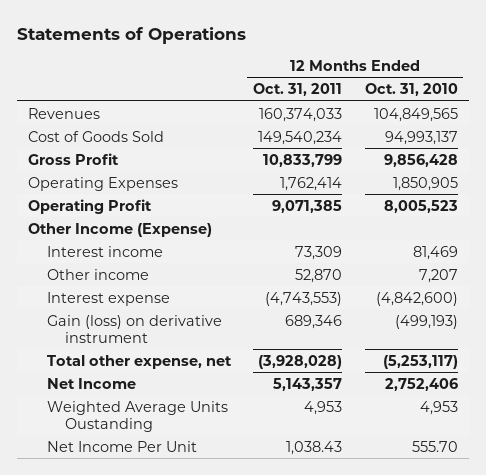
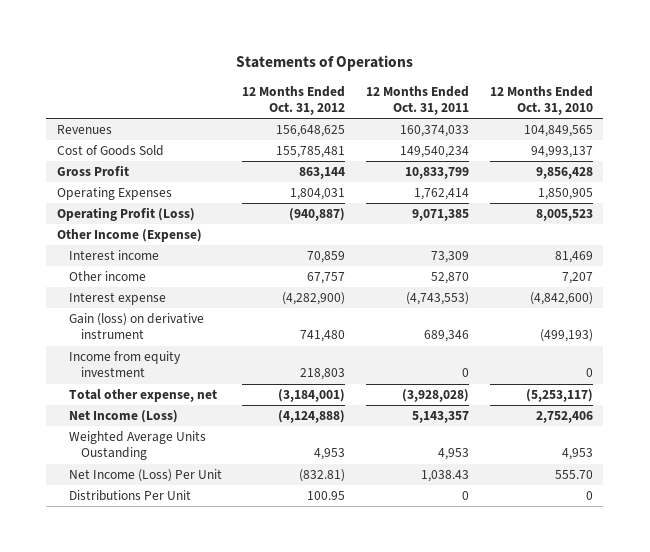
- | 12 Months Ended Oct. 31, 2011 | 12 Months Ended Oct. 31, 2010
+ | 12 Months Ended Oct. 31, 2012 | 12 Months Ended Oct. 31, 2011 | 12 Months Ended Oct. 31, 2010
- Operating Profit | 9,071,385 | 8,005,523
+ Operating Profit (Loss) | (940,887) | 9,071,385 | 8,005,523
+ Income from equity investment | 218,803 | 0 | 0
- Net Income | 5,143,357 | 2,752,406
+ Net Income (Loss) | (4,124,888) | 5,143,357 | 2,752,406
- Net Income Per Unit | 1,038.43 | 555.70
+ Net Income (Loss) Per Unit | (832.81) | 1,038.43 | 555.70
+ Distributions Per Unit | 100.95 | 0 | 0

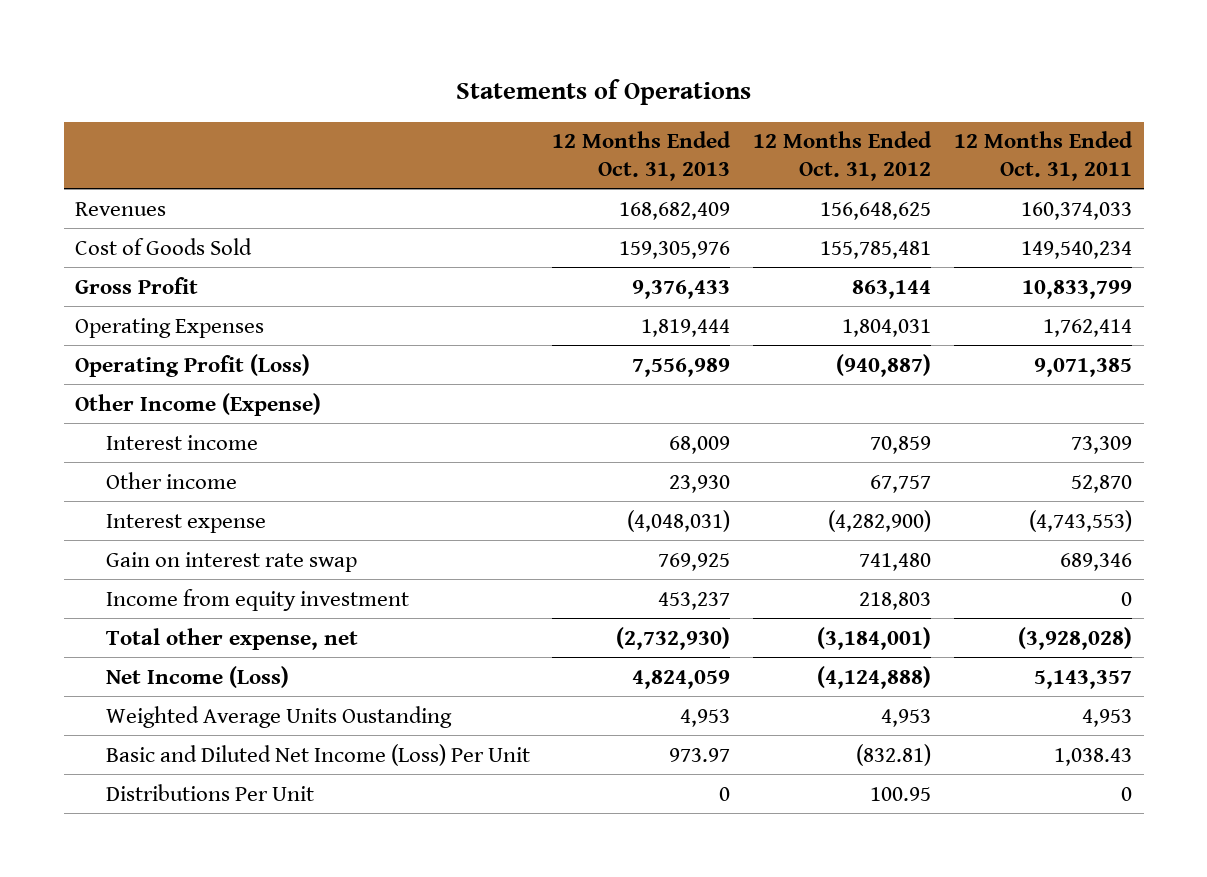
- | 12 Months Ended Oct. 31, 2012 | 12 Months Ended Oct. 31, 2011 | 12 Months Ended Oct. 31, 2010
+ | 12 Months Ended Oct. 31, 2013 | 12 Months Ended Oct. 31, 2012 | 12 Months Ended Oct. 31, 2011
- Gain (loss) on derivative instrument | 741,480 | 689,346 | (499,193)
+ Gain on interest rate swap | 769,925 | 741,480 | 689,346
- Net Income (Loss) Per Unit | (832.81) | 1,038.43 | 555.70
+ Basic and Diluted Net Income (Loss) Per Unit | 973.97 | (832.81) | 1,038.43

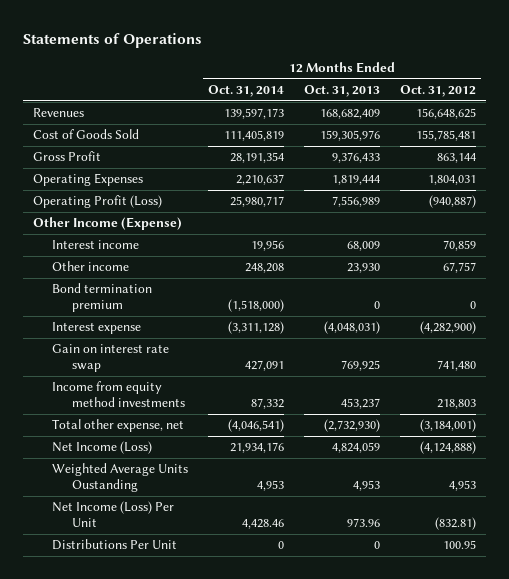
- | 12 Months Ended Oct. 31, 2013 | 12 Months Ended Oct. 31, 2012 | 12 Months Ended Oct. 31, 2011
+ | 12 Months Ended Oct. 31, 2014 | 12 Months Ended Oct. 31, 2013 | 12 Months Ended Oct. 31, 2012
+ Bond termination premium | (1,518,000) | 0 | 0
- Income from equity investment | 453,237 | 218,803 | 0
+ Income from equity method investments | 87,332 | 453,237 | 218,803
- Basic and Diluted Net Income (Loss) Per Unit | 973.97 | (832.81) | 1,038.43
+ Net Income (Loss) Per Unit | 4,428.46 | 973.96 | (832.81)

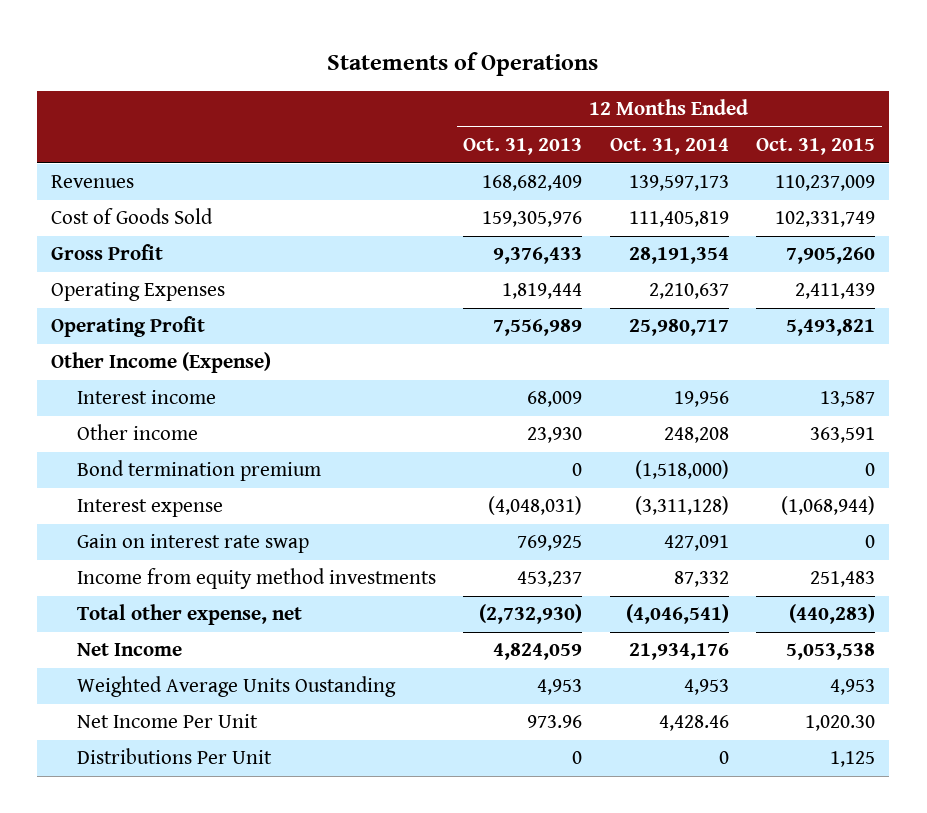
- | 12 Months Ended Oct. 31, 2014 | 12 Months Ended Oct. 31, 2013 | 12 Months Ended Oct. 31, 2012
+ | 12 Months Ended Oct. 31, 2013 | 12 Months Ended Oct. 31, 2014 | 12 Months Ended Oct. 31, 2015
- Operating Profit (Loss) | 25,980,717 | 7,556,989 | (940,887)
+ Operating Profit | 7,556,989 | 25,980,717 | 5,493,821
- Net Income (Loss) | 21,934,176 | 4,824,059 | (4,124,888)
+ Net Income | 4,824,059 | 21,934,176 | 5,053,538
- Net Income (Loss) Per Unit | 4,428.46 | 973.96 | (832.81)
+ Net Income Per Unit | 973.96 | 4,428.46 | 1,020.30

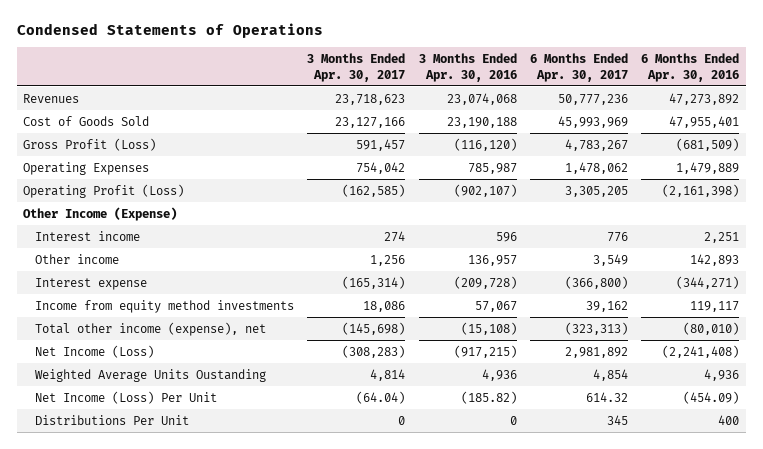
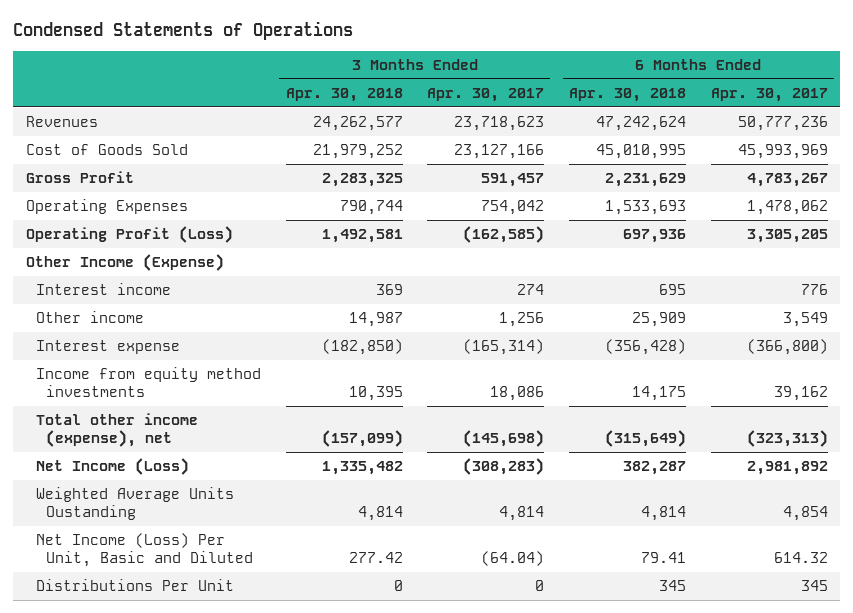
- | 3 Months Ended Apr. 30, 2017 | 3 Months Ended Apr. 30, 2016 | 6 Months Ended Apr. 30, 2017 | 6 Months Ended Apr. 30, 2016
+ | 3 Months Ended Apr. 30, 2018 | 3 Months Ended Apr. 30, 2017 | 6 Months Ended Apr. 30, 2018 | 6 Months Ended Apr. 30, 2017
- Gross Profit (Loss) | 591,457 | (116,120) | 4,783,267 | (681,509)
+ Gross Profit | 2,283,325 | 591,457 | 2,231,629 | 4,783,267
- Net Income (Loss) Per Unit | (64.04) | (185.82) | 614.32 | (454.09)
+ Net Income (Loss) Per Unit, Basic and Diluted | 277.42 | (64.04) | 79.41 | 614.32

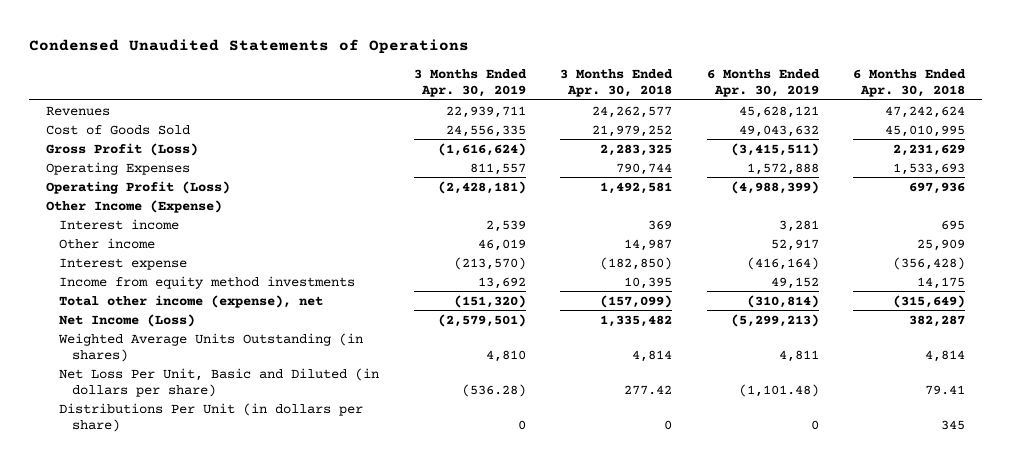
- Condensed Statements of Operations
+ Condensed Unaudited Statements of Operations
- | 3 Months Ended Apr. 30, 2018 | 3 Months Ended Apr. 30, 2017 | 6 Months Ended Apr. 30, 2018 | 6 Months Ended Apr. 30, 2017
+ | 3 Months Ended Apr. 30, 2019 | 3 Months Ended Apr. 30, 2018 | 6 Months Ended Apr. 30, 2019 | 6 Months Ended Apr. 30, 2018
- Gross Profit | 2,283,325 | 591,457 | 2,231,629 | 4,783,267
+ Gross Profit (Loss) | (1,616,624) | 2,283,325 | (3,415,511) | 2,231,629
- Weighted Average Units Oustanding | 4,814 | 4,814 | 4,814 | 4,854
- Net Income (Loss) Per Unit, Basic and Diluted | 277.42 | (64.04) | 79.41 | 614.32
- Distributions Per Unit | 0 | 0 | 345 | 345
+ Weighted Average Units Outstanding (in shares) | 4,810 | 4,814 | 4,811 | 4,814
+ Net Loss Per Unit, Basic and Diluted (in dollars per share) | (536.28) | 277.42 | (1,101.48) | 79.41
+ Distributions Per Unit (in dollars per share) | 0 | 0 | 0 | 345

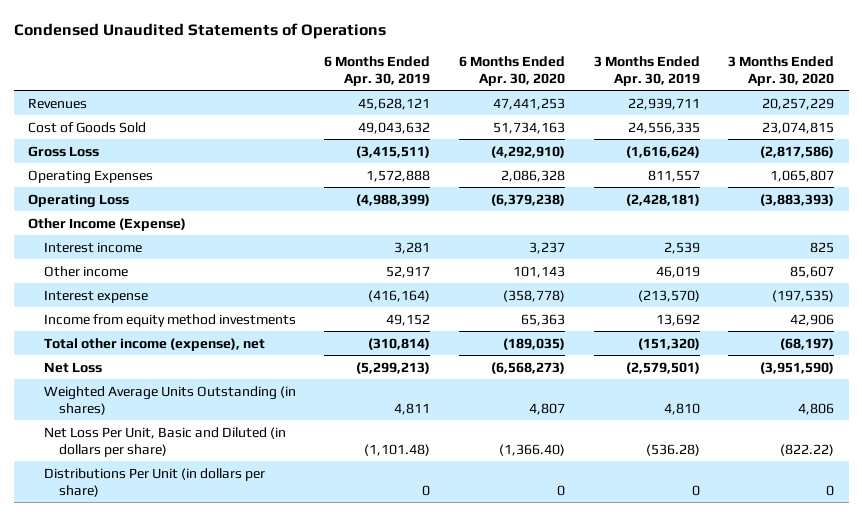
- | 3 Months Ended Apr. 30, 2019 | 3 Months Ended Apr. 30, 2018 | 6 Months Ended Apr. 30, 2019 | 6 Months Ended Apr. 30, 2018
+ | 6 Months Ended Apr. 30, 2019 | 6 Months Ended Apr. 30, 2020 | 3 Months Ended Apr. 30, 2019 | 3 Months Ended Apr. 30, 2020
- Gross Profit (Loss) | (1,616,624) | 2,283,325 | (3,415,511) | 2,231,629
+ Gross Loss | (3,415,511) | (4,292,910) | (1,616,624) | (2,817,586)
- Operating Profit (Loss) | (2,428,181) | 1,492,581 | (4,988,399) | 697,936
+ Operating Loss | (4,988,399) | (6,379,238) | (2,428,181) | (3,883,393)
- Net Income (Loss) | (2,579,501) | 1,335,482 | (5,299,213) | 382,287
+ Net Loss | (5,299,213) | (6,568,273) | (2,579,501) | (3,951,590)

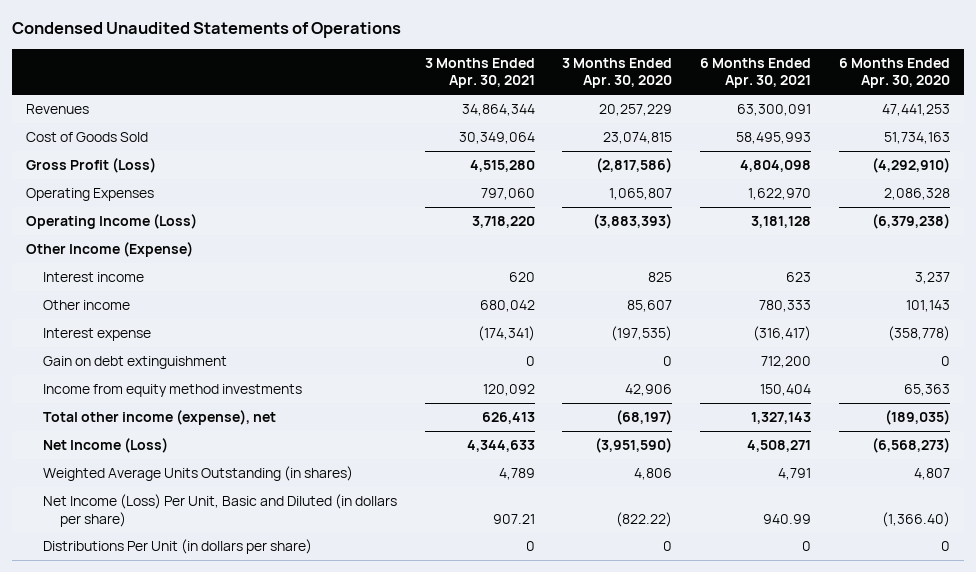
- | 6 Months Ended Apr. 30, 2019 | 6 Months Ended Apr. 30, 2020 | 3 Months Ended Apr. 30, 2019 | 3 Months Ended Apr. 30, 2020
+ | 3 Months Ended Apr. 30, 2021 | 3 Months Ended Apr. 30, 2020 | 6 Months Ended Apr. 30, 2021 | 6 Months Ended Apr. 30, 2020
- Gross Loss | (3,415,511) | (4,292,910) | (1,616,624) | (2,817,586)
+ Gross Profit (Loss) | 4,515,280 | (2,817,586) | 4,804,098 | (4,292,910)
- Operating Loss | (4,988,399) | (6,379,238) | (2,428,181) | (3,883,393)
+ Operating Income (Loss) | 3,718,220 | (3,883,393) | 3,181,128 | (6,379,238)
+ Gain on debt extinguishment | 0 | 0 | 712,200 | 0
- Net Loss | (5,299,213) | (6,568,273) | (2,579,501) | (3,951,590)
+ Net Income (Loss) | 4,344,633 | (3,951,590) | 4,508,271 | (6,568,273)
- Net Loss Per Unit, Basic and Diluted (in dollars per share) | (1,101.48) | (1,366.40) | (536.28) | (822.22)
+ Net Income (Loss) Per Unit, Basic and Diluted (in dollars per share) | 907.21 | (822.22) | 940.99 | (1,366.40)

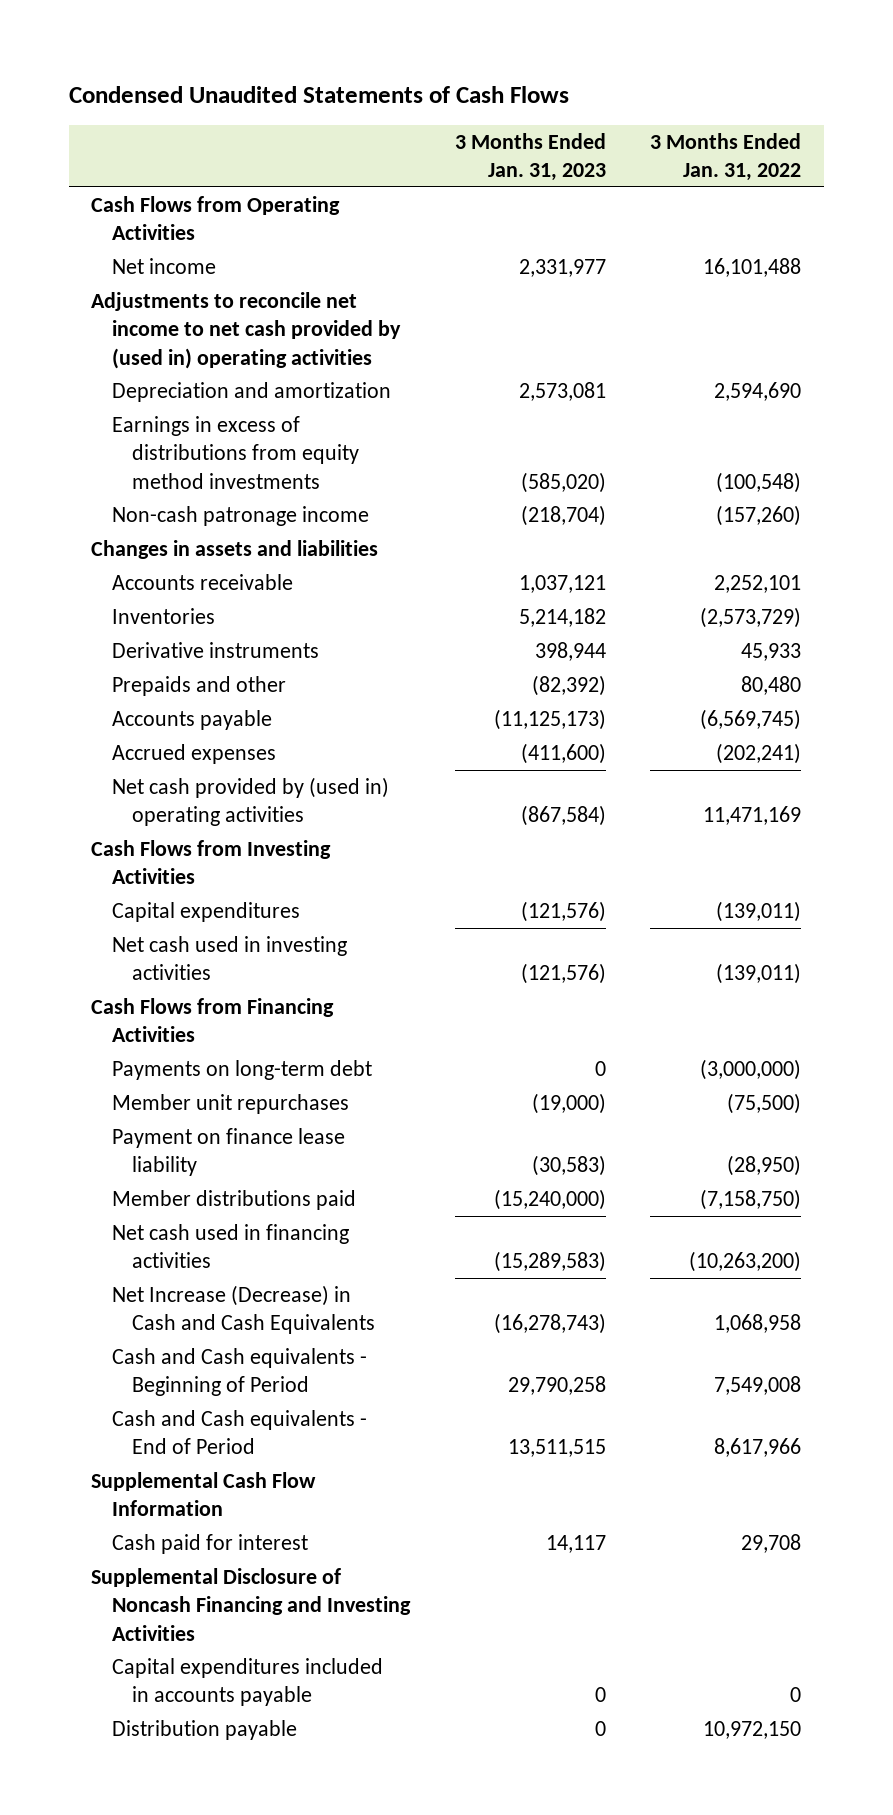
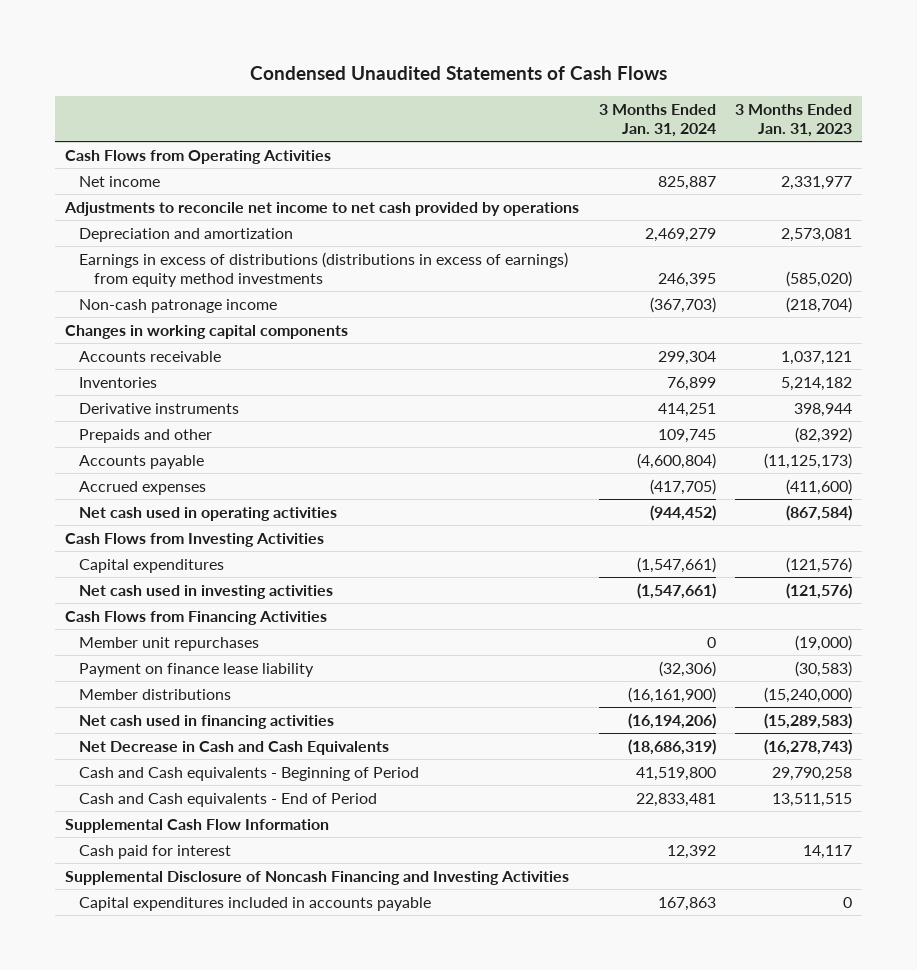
- | 3 Months Ended Jan. 31, 2023 | 3 Months Ended Jan. 31, 2022
+ | 3 Months Ended Jan. 31, 2024 | 3 Months Ended Jan. 31, 2023
- Adjustments to reconcile net income to net cash provided by (used in) operating activities
+ Adjustments to reconcile net income to net cash provided by operations
- Earnings in excess of distributions from equity method investments | (585,020) | (100,548)
+ Earnings in excess of distributions (distributions in excess of earnings) from equity method investments | 246,395 | (585,020)
- Changes in assets and liabilities
+ Changes in working capital components
- Net cash provided by (used in) operating activities | (867,584) | 11,471,169
+ Net cash used in operating activities | (944,452) | (867,584)
- Payments on long-term debt | 0 | (3,000,000)
- Member distributions paid | (15,240,000) | (7,158,750)
+ Member distributions | (16,161,900) | (15,240,000)
- Net Increase (Decrease) in Cash and Cash Equivalents | (16,278,743) | 1,068,958
+ Net Decrease in Cash and Cash Equivalents | (18,686,319) | (16,278,743)
- Distribution payable | 0 | 10,972,150

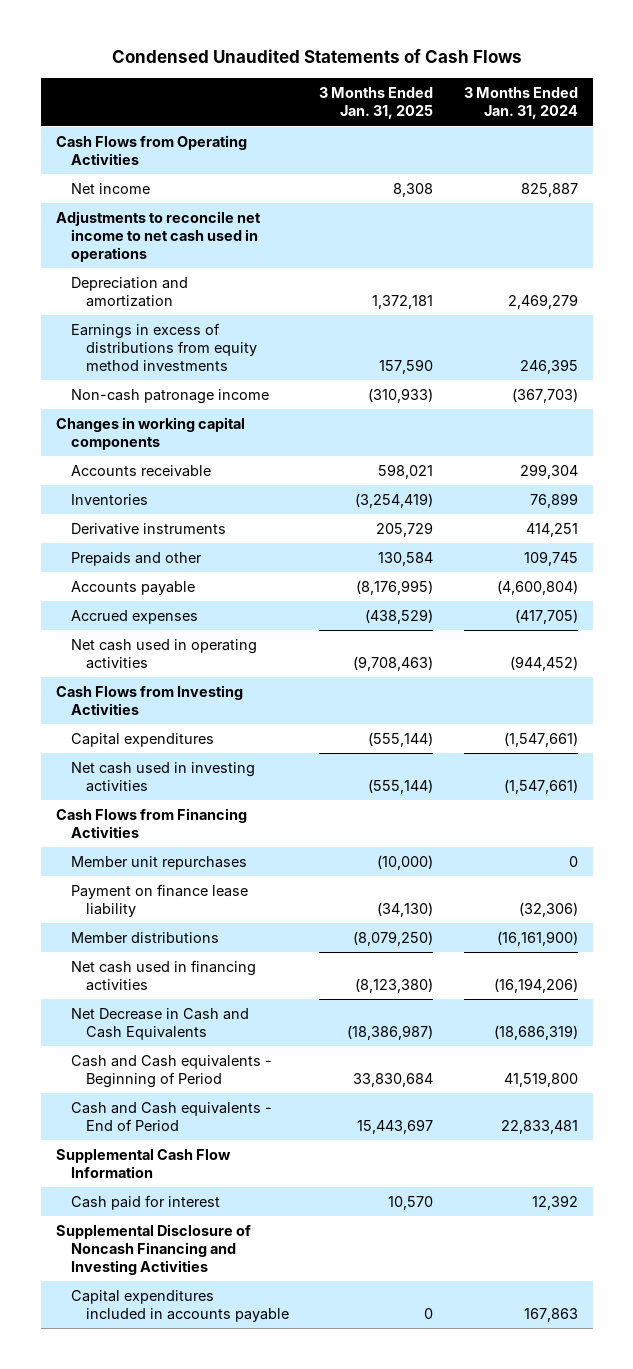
- | 3 Months Ended Jan. 31, 2024 | 3 Months Ended Jan. 31, 2023
+ | 3 Months Ended Jan. 31, 2025 | 3 Months Ended Jan. 31, 2024
- Adjustments to reconcile net income to net cash provided by operations
+ Adjustments to reconcile net income to net cash used in operations
- Earnings in excess of distributions (distributions in excess of earnings) from equity method investments | 246,395 | (585,020)
+ Earnings in excess of distributions from equity method investments | 157,590 | 246,395

